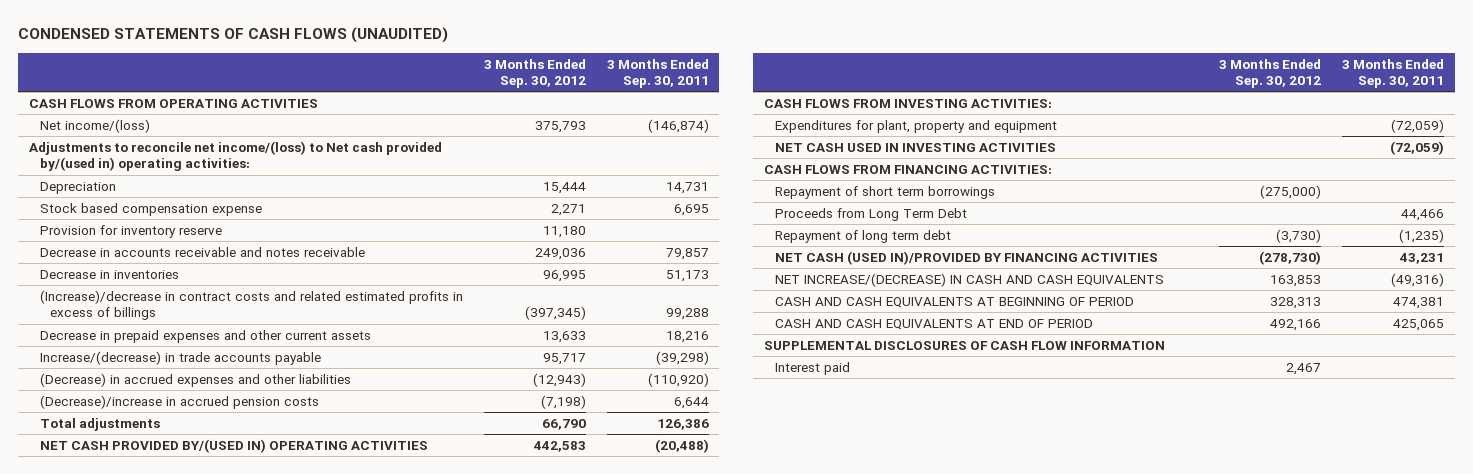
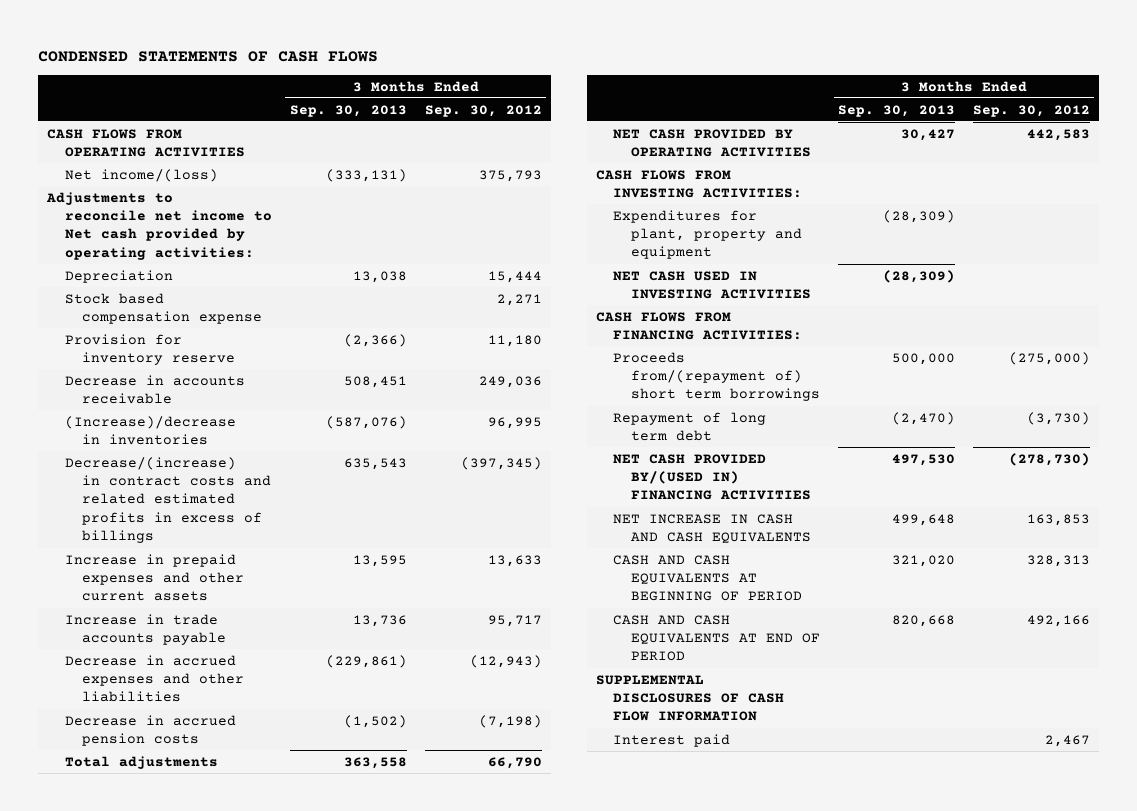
- CONDENSED STATEMENTS OF CASH FLOWS (UNAUDITED)
+ CONDENSED STATEMENTS OF CASH FLOWS
- | 3 Months Ended Sep. 30, 2012 | 3 Months Ended Sep. 30, 2011
+ | 3 Months Ended Sep. 30, 2013 | 3 Months Ended Sep. 30, 2012
- Adjustments to reconcile net income/(loss) to Net cash provided by/(used in) operating activities:
+ Adjustments to reconcile net income to Net cash provided by operating activities:
- Decrease in accounts receivable and notes receivable | 249,036 | 79,857
- Decrease in inventories | 96,995 | 51,173
- (Increase)/decrease in contract costs and related estimated profits in excess of billings | (397,345) | 99,288
- Decrease in prepaid expenses and other current assets | 13,633 | 18,216
- Increase/(decrease) in trade accounts payable | 95,717 | (39,298)
- (Decrease) in accrued expenses and other liabilities | (12,943) | (110,920)
- (Decrease)/increase in accrued pension costs | (7,198) | 6,644
+ Decrease in accounts receivable | 508,451 | 249,036
+ (Increase)/decrease in inventories | (587,076) | 96,995
+ Decrease/(increase) in contract costs and related estimated profits in excess of billings | 635,543 | (397,345)
+ Increase in prepaid expenses and other current assets | 13,595 | 13,633
+ Increase in trade accounts payable | 13,736 | 95,717
+ Decrease in accrued expenses and other liabilities | (229,861) | (12,943)
+ Decrease in accrued pension costs | (1,502) | (7,198)
- NET CASH PROVIDED BY/(USED IN) OPERATING ACTIVITIES | 442,583 | (20,488)
+ NET CASH PROVIDED BY OPERATING ACTIVITIES | 30,427 | 442,583
- Repayment of short term borrowings | (275,000) |
- Proceeds from Long Term Debt | | 44,466
+ Proceeds from/(repayment of) short term borrowings | 500,000 | (275,000)
- NET CASH (USED IN)/PROVIDED BY FINANCING ACTIVITIES | (278,730) | 43,231
- NET INCREASE/(DECREASE) IN CASH AND CASH EQUIVALENTS | 163,853 | (49,316)
+ NET CASH PROVIDED BY/(USED IN) FINANCING ACTIVITIES | 497,530 | (278,730)
+ NET INCREASE IN CASH AND CASH EQUIVALENTS | 499,648 | 163,853

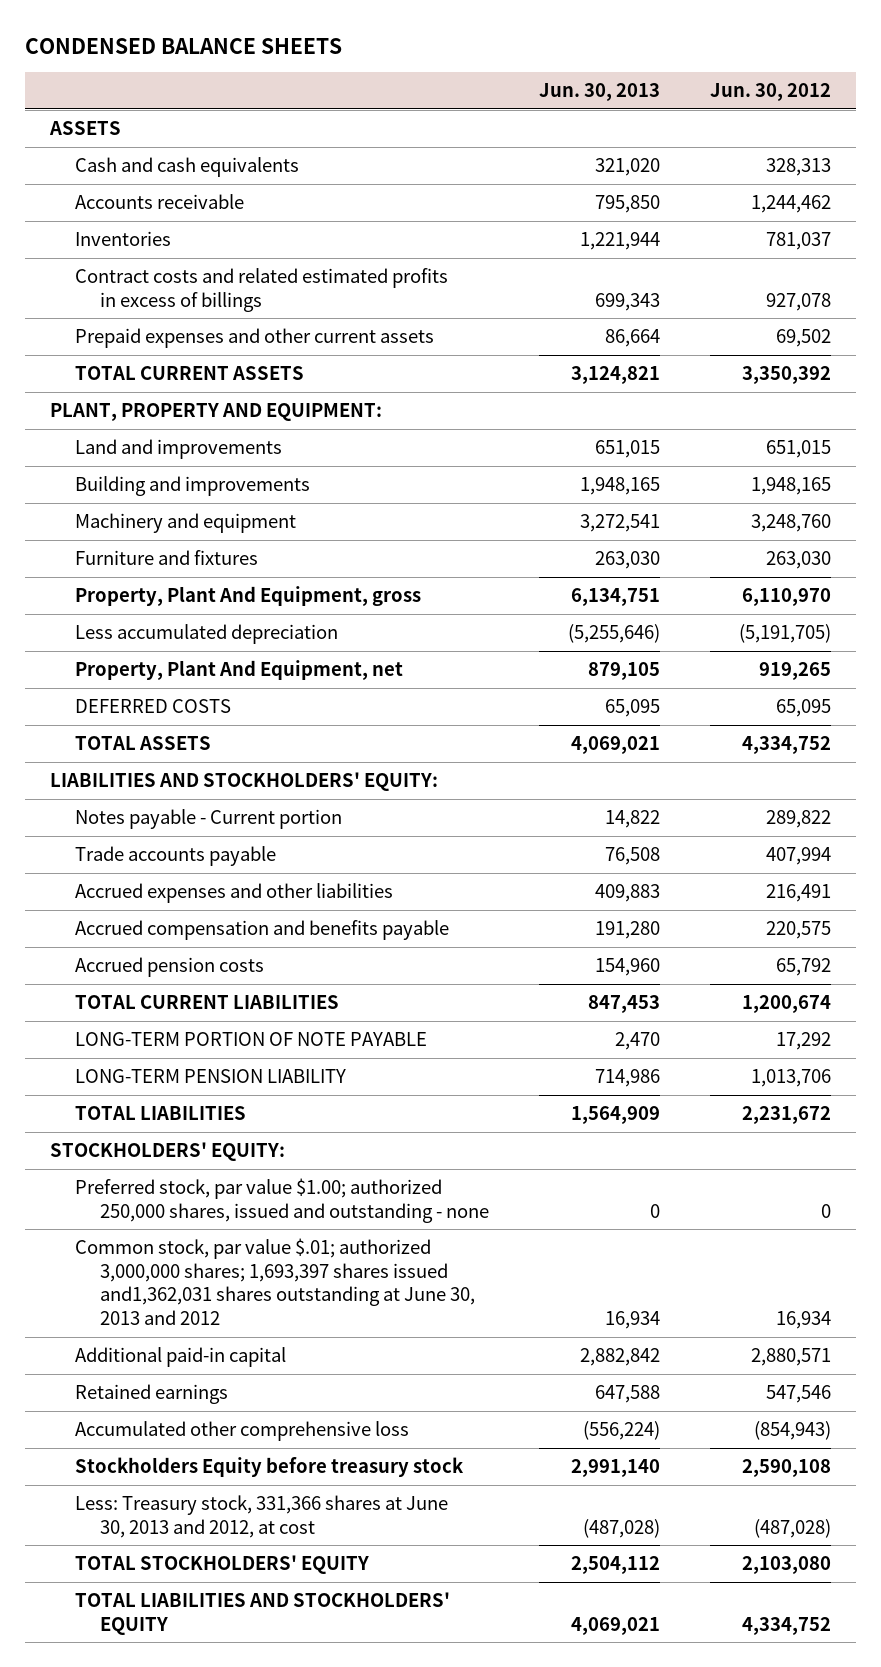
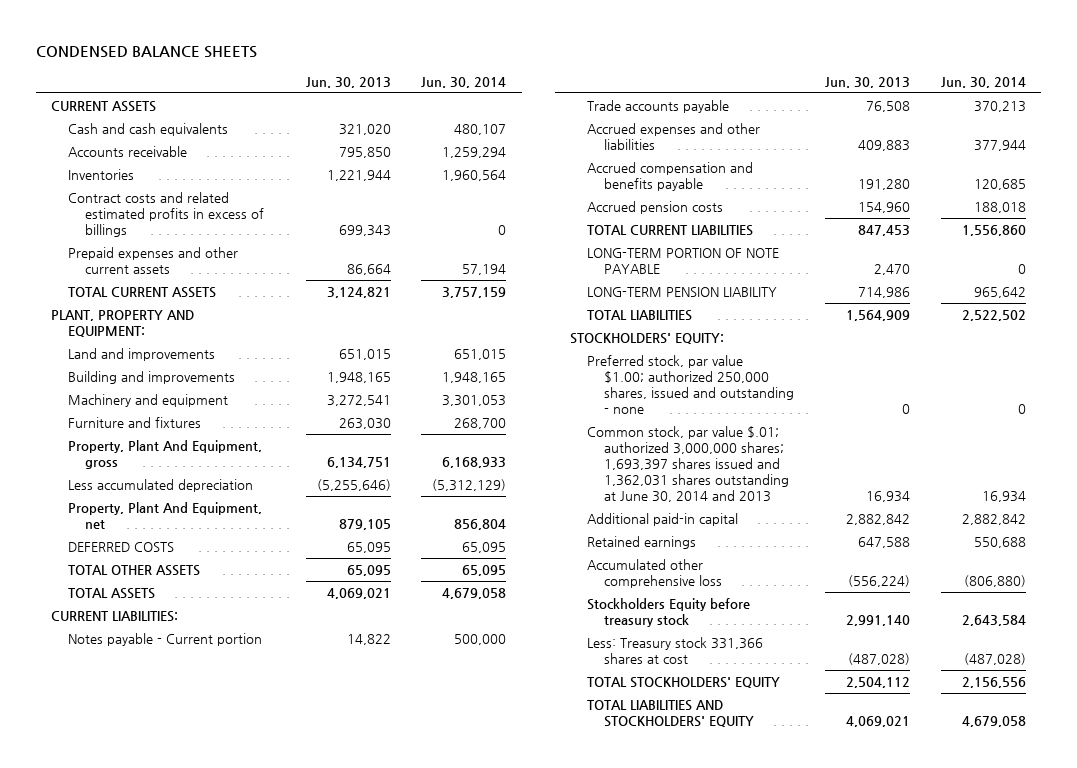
- | Jun. 30, 2013 | Jun. 30, 2012
+ | Jun. 30, 2013 | Jun. 30, 2014
- ASSETS
+ CURRENT ASSETS
+ TOTAL OTHER ASSETS | 65,095 | 65,095
- LIABILITIES AND STOCKHOLDERS' EQUITY:
+ CURRENT LIABILITIES:
- Common stock, par value $.01; authorized 3,000,000 shares; 1,693,397 shares issued and1,362,031 shares outstanding at June 30, 2013 and 2012 | 16,934 | 16,934
+ Common stock, par value $.01; authorized 3,000,000 shares; 1,693,397 shares issued and 1,362,031 shares outstanding at June 30, 2014 and 2013 | 16,934 | 16,934
- Less: Treasury stock, 331,366 shares at June 30, 2013 and 2012, at cost | (487,028) | (487,028)
+ Less: Treasury stock 331,366 shares at cost | (487,028) | (487,028)

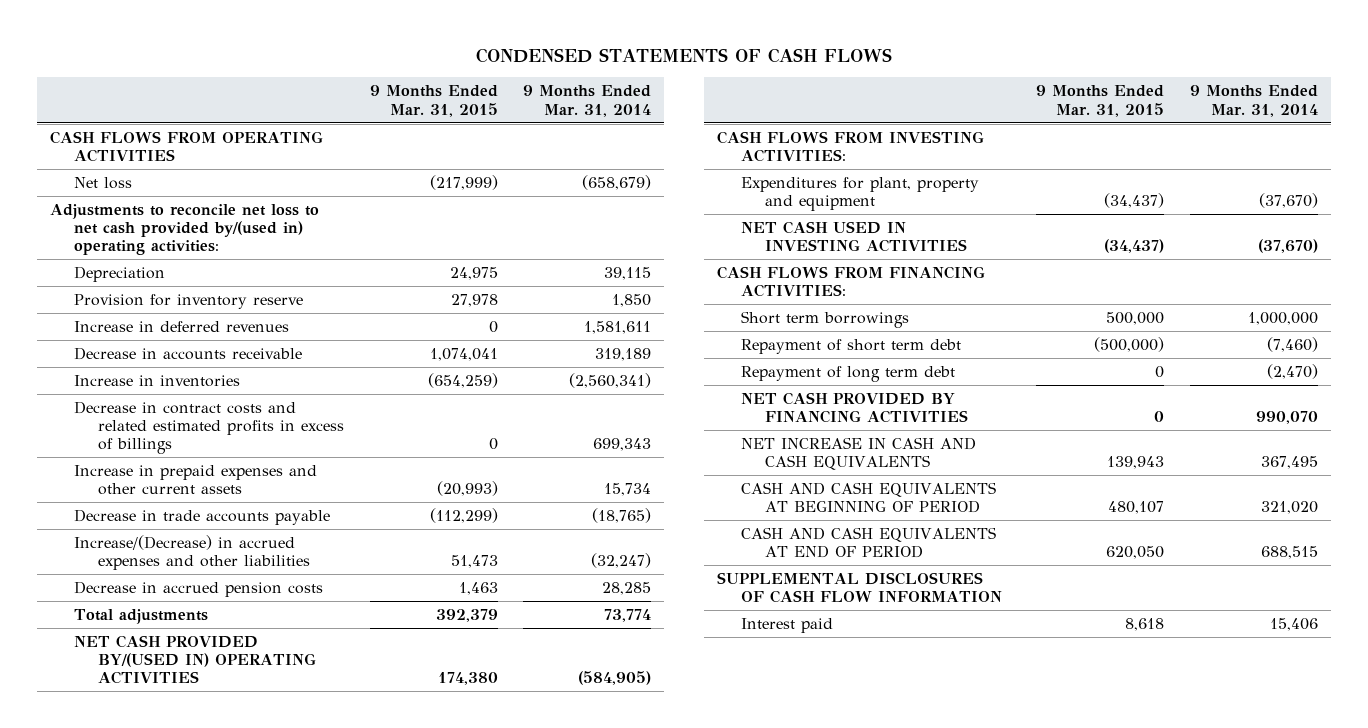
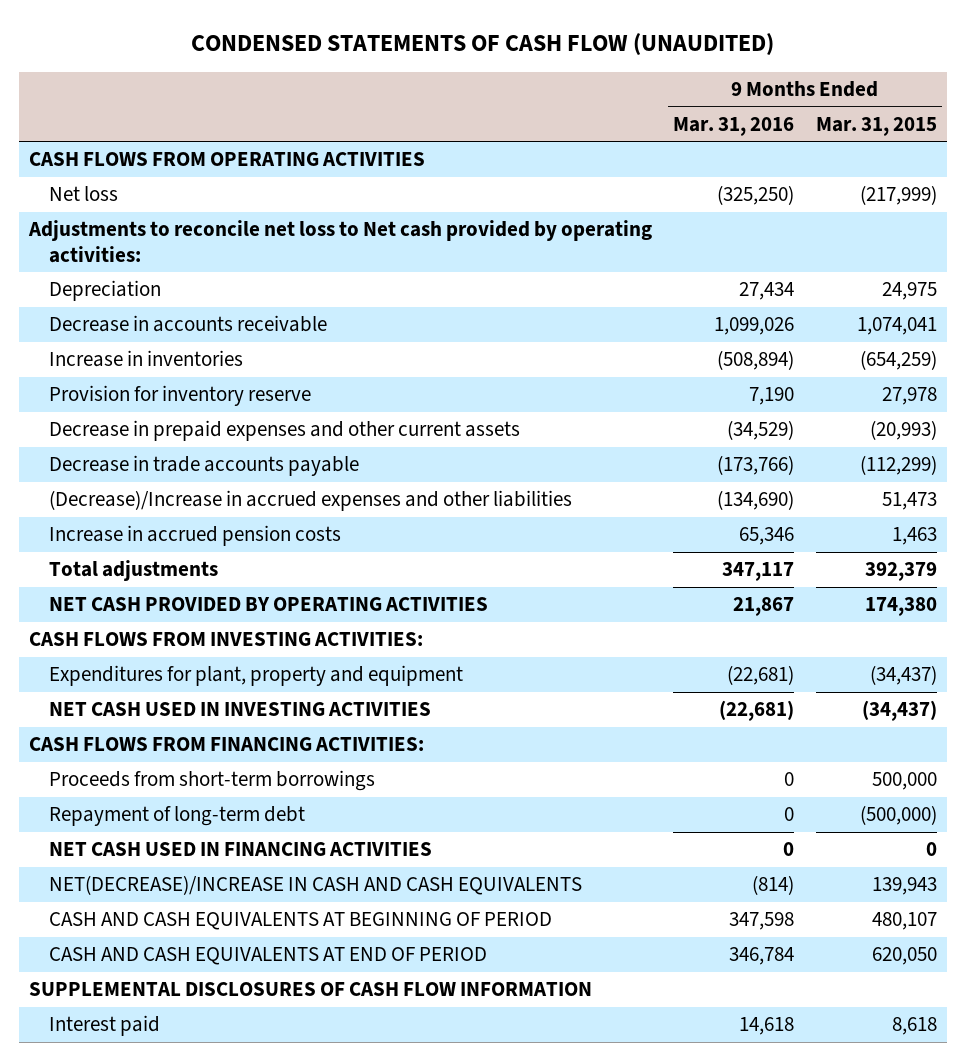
- CONDENSED STATEMENTS OF CASH FLOWS
+ CONDENSED STATEMENTS OF CASH FLOW (UNAUDITED)
- | 9 Months Ended Mar. 31, 2015 | 9 Months Ended Mar. 31, 2014
+ | 9 Months Ended Mar. 31, 2016 | 9 Months Ended Mar. 31, 2015
- Adjustments to reconcile net loss to net cash provided by/(used in) operating activities:
+ Adjustments to reconcile net loss to Net cash provided by operating activities:
- Increase in deferred revenues | 0 | 1,581,611
- Decrease in contract costs and related estimated profits in excess of billings | 0 | 699,343
- Increase in prepaid expenses and other current assets | (20,993) | 15,734
moved down: Provision for inventory reserve | 7,190 | 27,978
+ Decrease in prepaid expenses and other current assets | (34,529) | (20,993)
- Increase/(Decrease) in accrued expenses and other liabilities | 51,473 | (32,247)
- Decrease in accrued pension costs | 1,463 | 28,285
+ (Decrease)/Increase in accrued expenses and other liabilities | (134,690) | 51,473
+ Increase in accrued pension costs | 65,346 | 1,463
- NET CASH PROVIDED BY/(USED IN) OPERATING ACTIVITIES | 174,380 | (584,905)
+ NET CASH PROVIDED BY OPERATING ACTIVITIES | 21,867 | 174,380
- Short term borrowings | 500,000 | 1,000,000
- Repayment of short term debt | (500,000) | (7,460)
- Repayment of long term debt | 0 | (2,470)
- NET CASH PROVIDED BY FINANCING ACTIVITIES | 0 | 990,070
- NET INCREASE IN CASH AND CASH EQUIVALENTS | 139,943 | 367,495
+ Proceeds from short-term borrowings | 0 | 500,000
+ Repayment of long-term debt | 0 | (500,000)
+ NET CASH USED IN FINANCING ACTIVITIES | 0 | 0
+ NET(DECREASE)/INCREASE IN CASH AND CASH EQUIVALENTS | (814) | 139,943

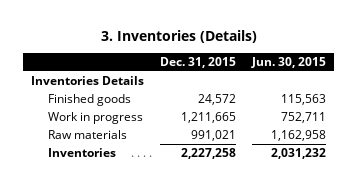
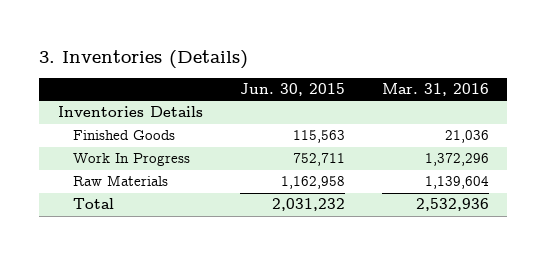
- | Dec. 31, 2015 | Jun. 30, 2015
+ | Jun. 30, 2015 | Mar. 31, 2016
- Finished goods | 24,572 | 115,563
- Work in progress | 1,211,665 | 752,711
- Raw materials | 991,021 | 1,162,958
- Inventories | 2,227,258 | 2,031,232
+ Finished Goods | 115,563 | 21,036
+ Work In Progress | 752,711 | 1,372,296
+ Raw Materials | 1,162,958 | 1,139,604
+ Total | 2,031,232 | 2,532,936

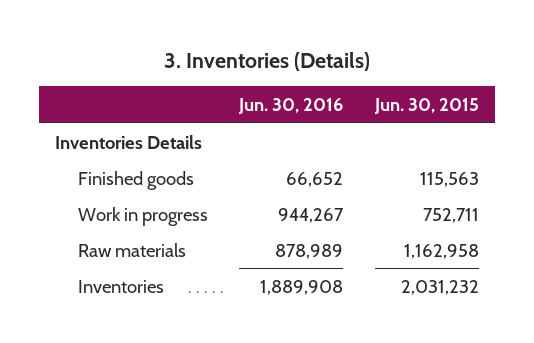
- | Jun. 30, 2015 | Mar. 31, 2016
+ | Jun. 30, 2016 | Jun. 30, 2015
- Finished Goods | 115,563 | 21,036
- Work In Progress | 752,711 | 1,372,296
- Raw Materials | 1,162,958 | 1,139,604
- Total | 2,031,232 | 2,532,936
+ Finished goods | 66,652 | 115,563
+ Work in progress | 944,267 | 752,711
+ Raw materials | 878,989 | 1,162,958
+ Inventories | 1,889,908 | 2,031,232

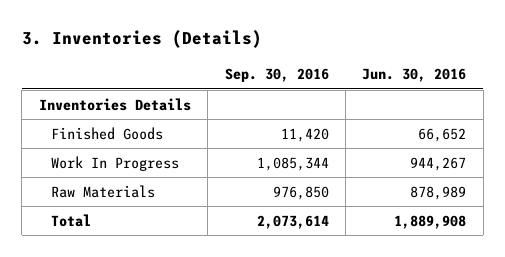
- | Jun. 30, 2016 | Jun. 30, 2015
+ | Sep. 30, 2016 | Jun. 30, 2016
- Finished goods | 66,652 | 115,563
- Work in progress | 944,267 | 752,711
- Raw materials | 878,989 | 1,162,958
- Inventories | 1,889,908 | 2,031,232
+ Finished Goods | 11,420 | 66,652
+ Work In Progress | 1,085,344 | 944,267
+ Raw Materials | 976,850 | 878,989
+ Total | 2,073,614 | 1,889,908

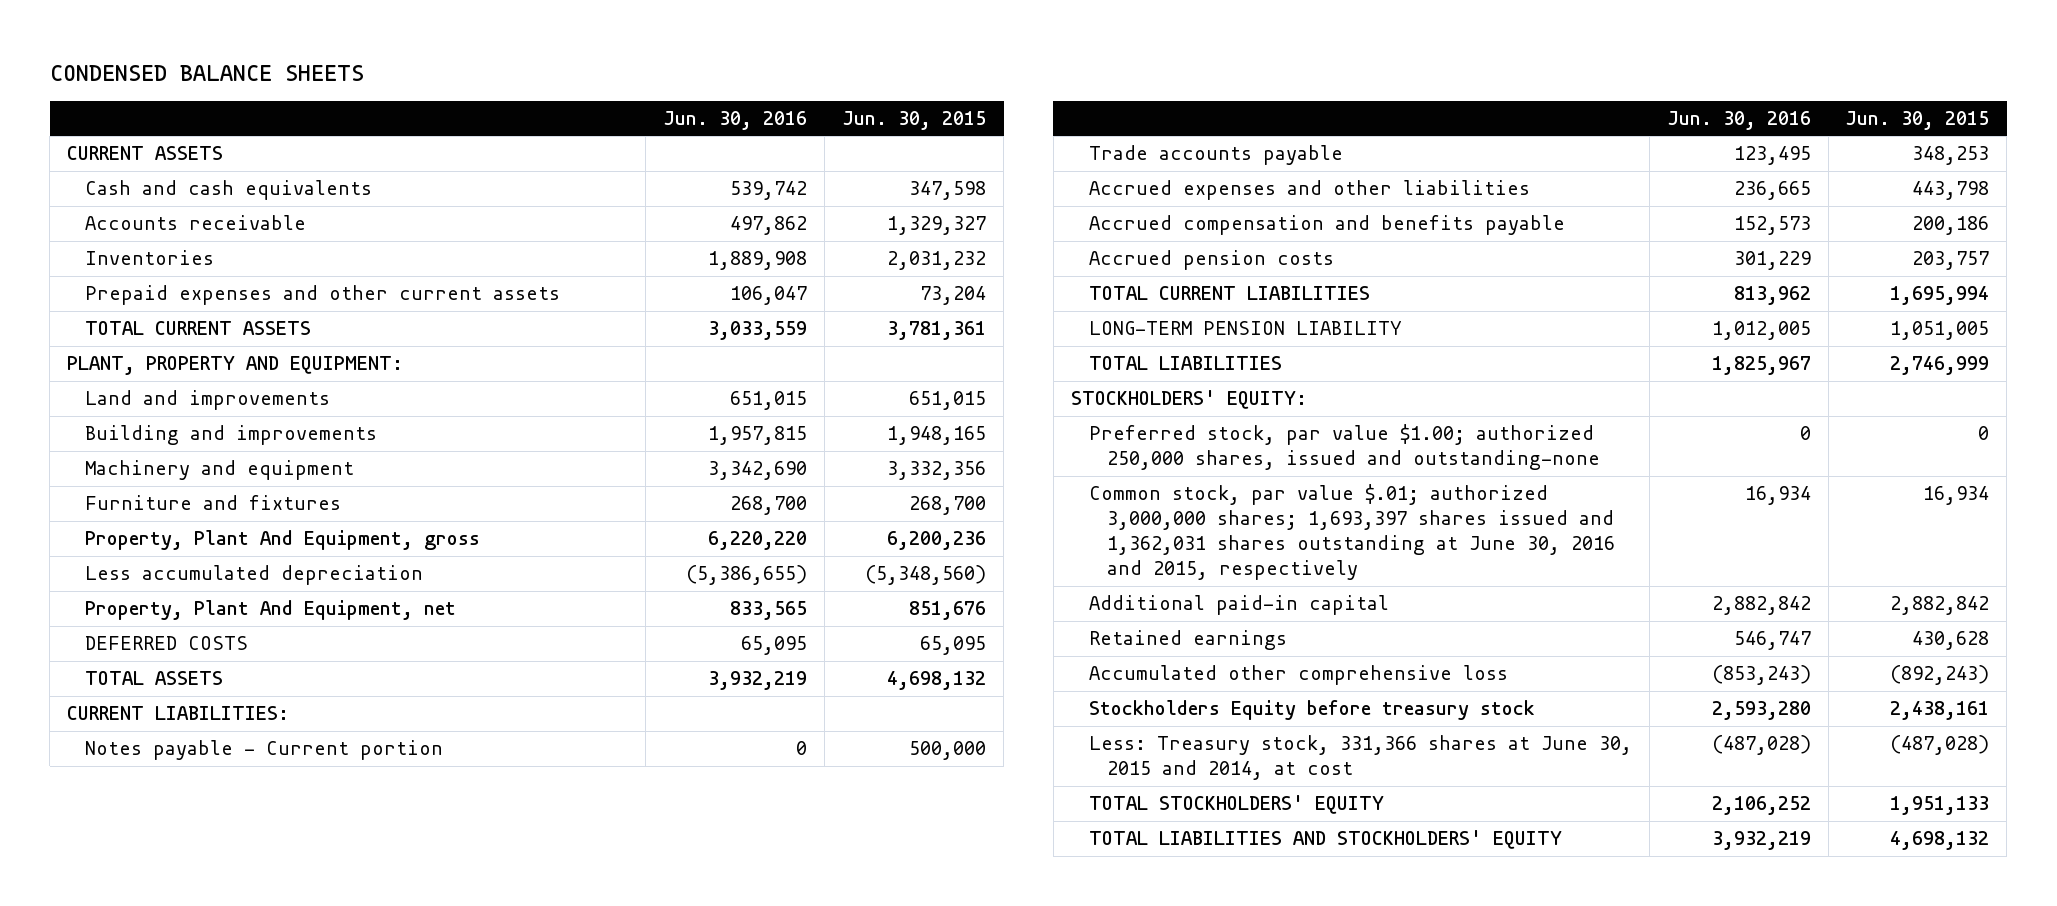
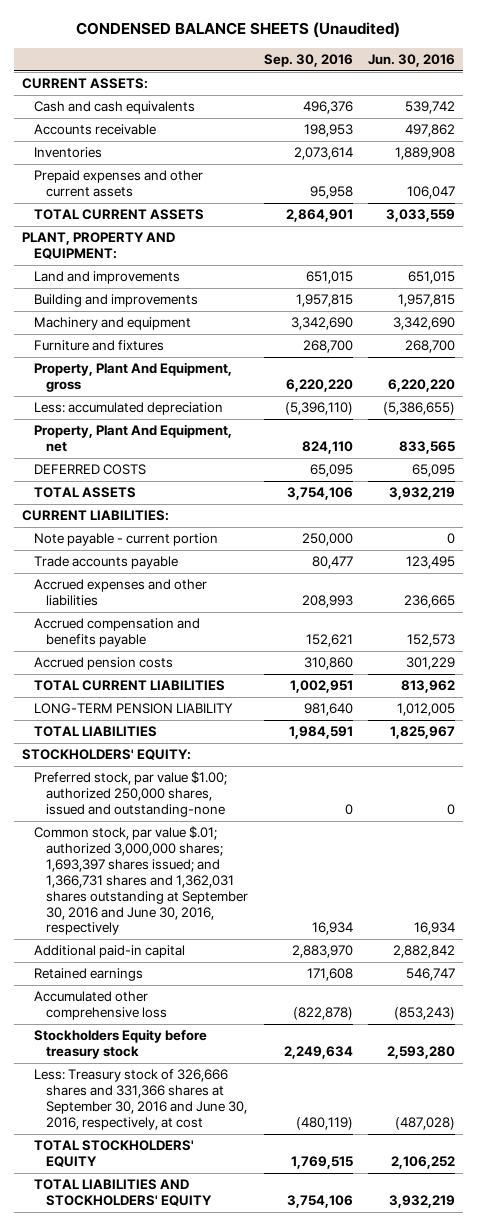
- CONDENSED BALANCE SHEETS
+ CONDENSED BALANCE SHEETS (Unaudited)
- | Jun. 30, 2016 | Jun. 30, 2015
+ | Sep. 30, 2016 | Jun. 30, 2016
- CURRENT ASSETS
+ CURRENT ASSETS:
- Less accumulated depreciation | (5,386,655) | (5,348,560)
+ Less: accumulated depreciation | (5,396,110) | (5,386,655)
- Notes payable - Current portion | 0 | 500,000
+ Note payable - current portion | 250,000 | 0
- Common stock, par value $.01; authorized 3,000,000 shares; 1,693,397 shares issued and 1,362,031 shares outstanding at June 30, 2016 and 2015, respectively | 16,934 | 16,934
+ Common stock, par value $.01; authorized 3,000,000 shares; 1,693,397 shares issued; and 1,366,731 shares and 1,362,031 shares outstanding at September 30, 2016 and June 30, 2016, respectively | 16,934 | 16,934
- Less: Treasury stock, 331,366 shares at June 30, 2015 and 2014, at cost | (487,028) | (487,028)
+ Less: Treasury stock of 326,666 shares and 331,366 shares at September 30, 2016 and June 30, 2016, respectively, at cost | (480,119) | (487,028)

